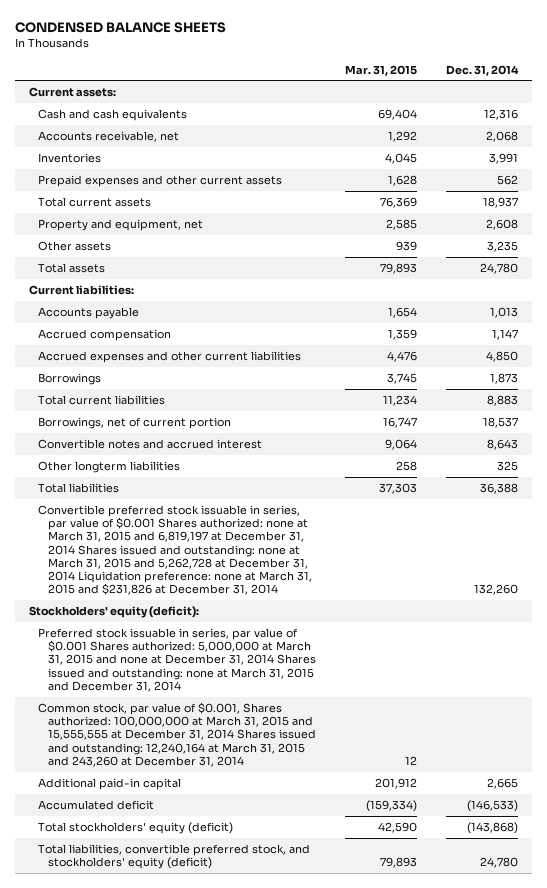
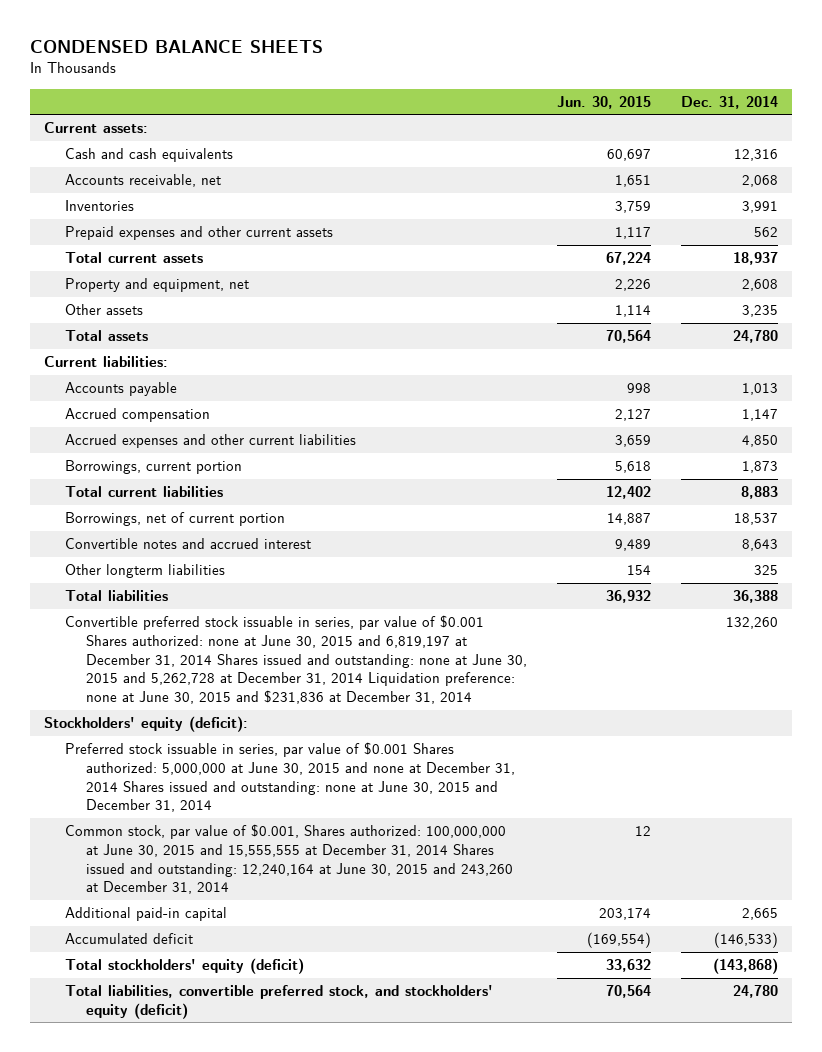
- | Mar. 31, 2015 | Dec. 31, 2014
+ | Jun. 30, 2015 | Dec. 31, 2014
- Borrowings | 3,745 | 1,873
+ Borrowings, current portion | 5,618 | 1,873
- Convertible preferred stock issuable in series, par value of $0.001 Shares authorized: none at March 31, 2015 and 6,819,197 at December 31, 2014 Shares issued and outstanding: none at March 31, 2015 and 5,262,728 at December 31, 2014 Liquidation preference: none at March 31, 2015 and $231,826 at December 31, 2014 | | 132,260
+ Convertible preferred stock issuable in series, par value of $0.001 Shares authorized: none at June 30, 2015 and 6,819,197 at December 31, 2014 Shares issued and outstanding: none at June 30, 2015 and 5,262,728 at December 31, 2014 Liquidation preference: none at June 30, 2015 and $231,836 at December 31, 2014 | | 132,260
- Preferred stock issuable in series, par value of $0.001 Shares authorized: 5,000,000 at March 31, 2015 and none at December 31, 2014 Shares issued and outstanding: none at March 31, 2015 and December 31, 2014
- Common stock, par value of $0.001, Shares authorized: 100,000,000 at March 31, 2015 and 15,555,555 at December 31, 2014 Shares issued and outstanding: 12,240,164 at March 31, 2015 and 243,260 at December 31, 2014 | 12 |
+ Preferred stock issuable in series, par value of $0.001 Shares authorized: 5,000,000 at June 30, 2015 and none at December 31, 2014 Shares issued and outstanding: none at June 30, 2015 and December 31, 2014
+ Common stock, par value of $0.001, Shares authorized: 100,000,000 at June 30, 2015 and 15,555,555 at December 31, 2014 Shares issued and outstanding: 12,240,164 at June 30, 2015 and 243,260 at December 31, 2014 | 12 |

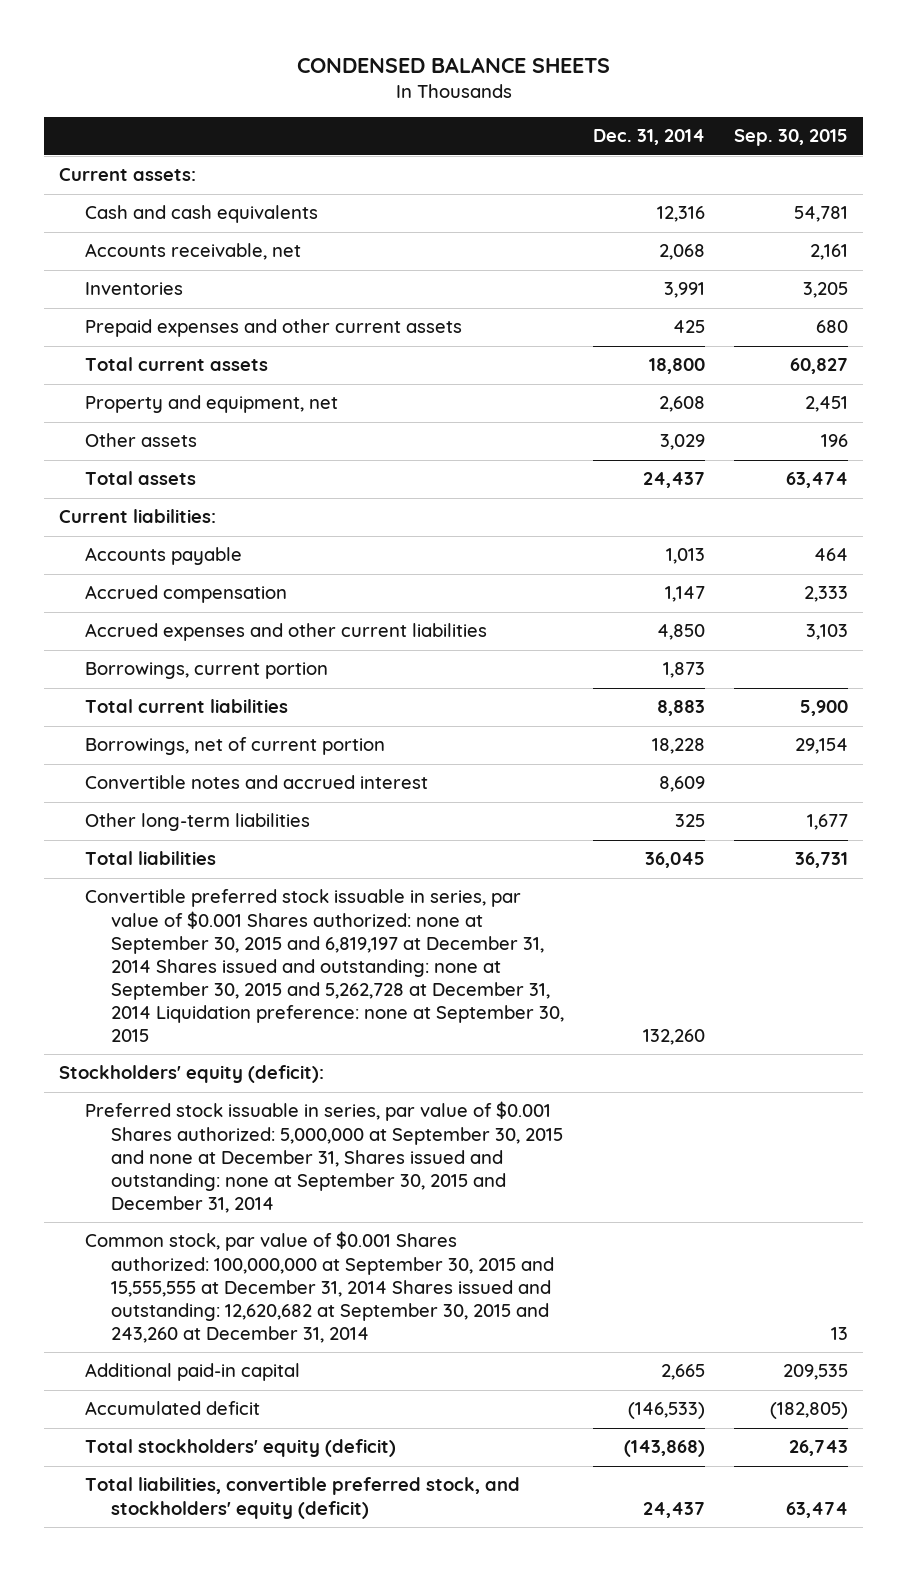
- | Jun. 30, 2015 | Dec. 31, 2014
+ | Dec. 31, 2014 | Sep. 30, 2015
- Prepaid expenses and other current assets | 1,117 | 562
- Total current assets | 67,224 | 18,937
+ Prepaid expenses and other current assets | 425 | 680
+ Total current assets | 18,800 | 60,827
- Other assets | 1,114 | 3,235
- Total assets | 70,564 | 24,780
+ Other assets | 3,029 | 196
+ Total assets | 24,437 | 63,474
- Borrowings, net of current portion | 14,887 | 18,537
- Convertible notes and accrued interest | 9,489 | 8,643
- Other longterm liabilities | 154 | 325
- Total liabilities | 36,932 | 36,388
- Convertible preferred stock issuable in series, par value of $0.001 Shares authorized: none at June 30, 2015 and 6,819,197 at December 31, 2014 Shares issued and outstanding: none at June 30, 2015 and 5,262,728 at December 31, 2014 Liquidation preference: none at June 30, 2015 and $231,836 at December 31, 2014 | | 132,260
+ Borrowings, net of current portion | 18,228 | 29,154
+ Convertible notes and accrued interest | 8,609 |
+ Other long-term liabilities | 325 | 1,677
+ Total liabilities | 36,045 | 36,731
+ Convertible preferred stock issuable in series, par value of $0.001 Shares authorized: none at September 30, 2015 and 6,819,197 at December 31, 2014 Shares issued and outstanding: none at September 30, 2015 and 5,262,728 at December 31, 2014 Liquidation preference: none at September 30, 2015 | 132,260 |
- Preferred stock issuable in series, par value of $0.001 Shares authorized: 5,000,000 at June 30, 2015 and none at December 31, 2014 Shares issued and outstanding: none at June 30, 2015 and December 31, 2014
- Common stock, par value of $0.001, Shares authorized: 100,000,000 at June 30, 2015 and 15,555,555 at December 31, 2014 Shares issued and outstanding: 12,240,164 at June 30, 2015 and 243,260 at December 31, 2014 | 12 |
+ Preferred stock issuable in series, par value of $0.001 Shares authorized: 5,000,000 at September 30, 2015 and none at December 31, Shares issued and outstanding: none at September 30, 2015 and December 31, 2014
+ Common stock, par value of $0.001 Shares authorized: 100,000,000 at September 30, 2015 and 15,555,555 at December 31, 2014 Shares issued and outstanding: 12,620,682 at September 30, 2015 and 243,260 at December 31, 2014 | | 13
- Total liabilities, convertible preferred stock, and stockholders' equity (deficit) | 70,564 | 24,780
+ Total liabilities, convertible preferred stock, and stockholders' equity (deficit) | 24,437 | 63,474

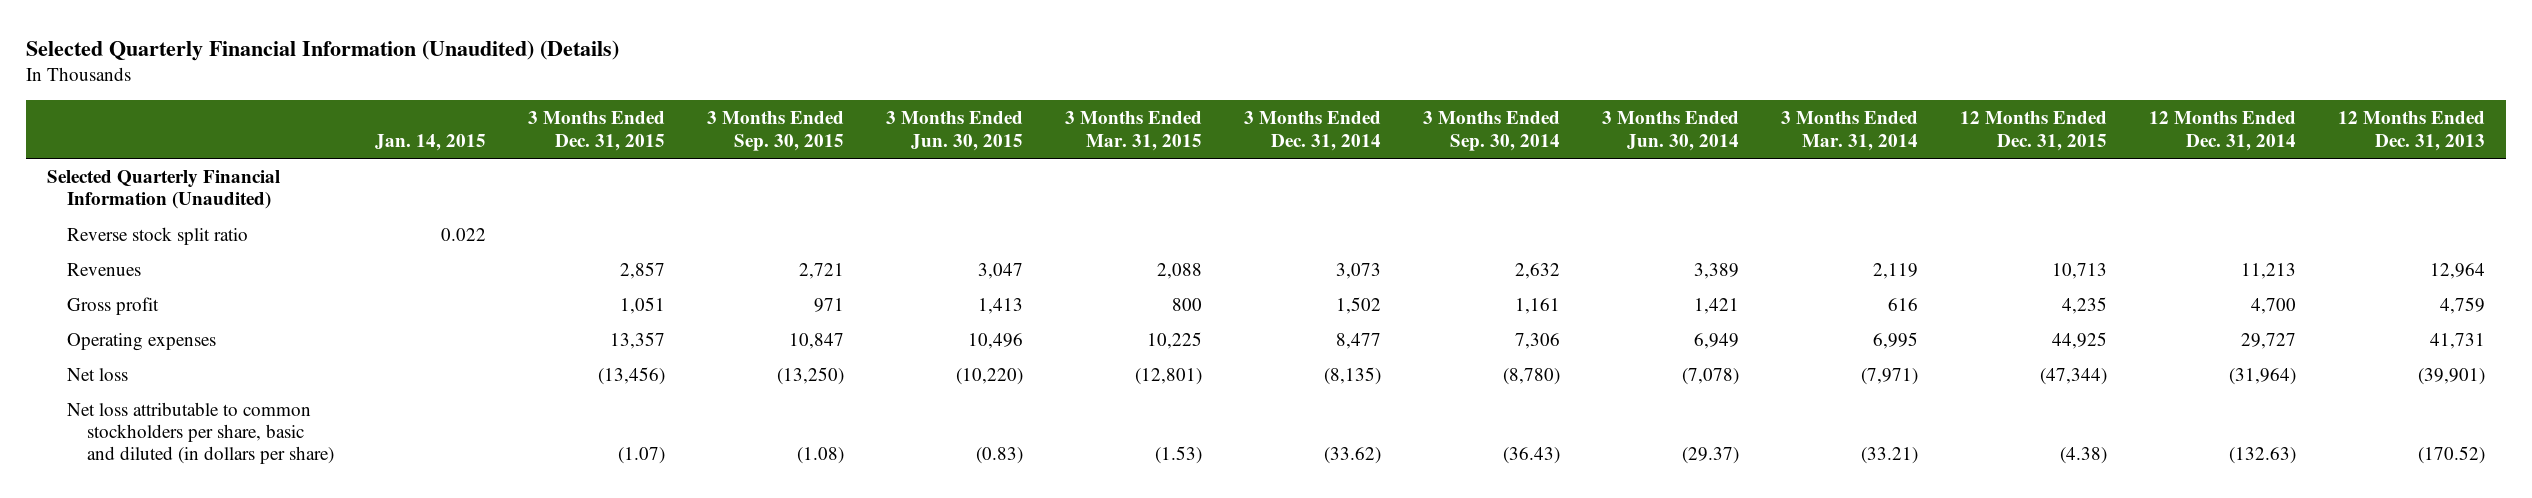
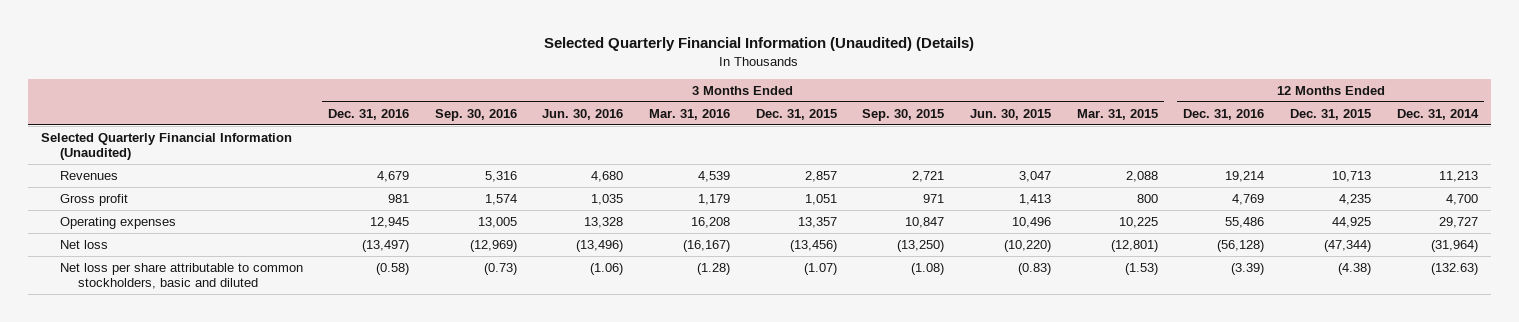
- | Jan. 14, 2015 | 3 Months Ended Dec. 31, 2015 | 3 Months Ended Sep. 30, 2015 | 3 Months Ended Jun. 30, 2015 | 3 Months Ended Mar. 31, 2015 | 3 Months Ended Dec. 31, 2014 | 3 Months Ended Sep. 30, 2014 | 3 Months Ended Jun. 30, 2014 | 3 Months Ended Mar. 31, 2014 | 12 Months Ended Dec. 31, 2015 | 12 Months Ended Dec. 31, 2014 | 12 Months Ended Dec. 31, 2013
+ | 3 Months Ended Dec. 31, 2016 | 3 Months Ended Sep. 30, 2016 | 3 Months Ended Jun. 30, 2016 | 3 Months Ended Mar. 31, 2016 | 3 Months Ended Dec. 31, 2015 | 3 Months Ended Sep. 30, 2015 | 3 Months Ended Jun. 30, 2015 | 3 Months Ended Mar. 31, 2015 | 12 Months Ended Dec. 31, 2016 | 12 Months Ended Dec. 31, 2015 | 12 Months Ended Dec. 31, 2014
- Reverse stock split ratio | 0.022 | | | | | | | | | | |
- Net loss attributable to common stockholders per share, basic and diluted (in dollars per share) | | (1.07) | (1.08) | (0.83) | (1.53) | (33.62) | (36.43) | (29.37) | (33.21) | (4.38) | (132.63) | (170.52)
+ Net loss per share attributable to common stockholders, basic and diluted | (0.58) | (0.73) | (1.06) | (1.28) | (1.07) | (1.08) | (0.83) | (1.53) | (3.39) | (4.38) | (132.63)

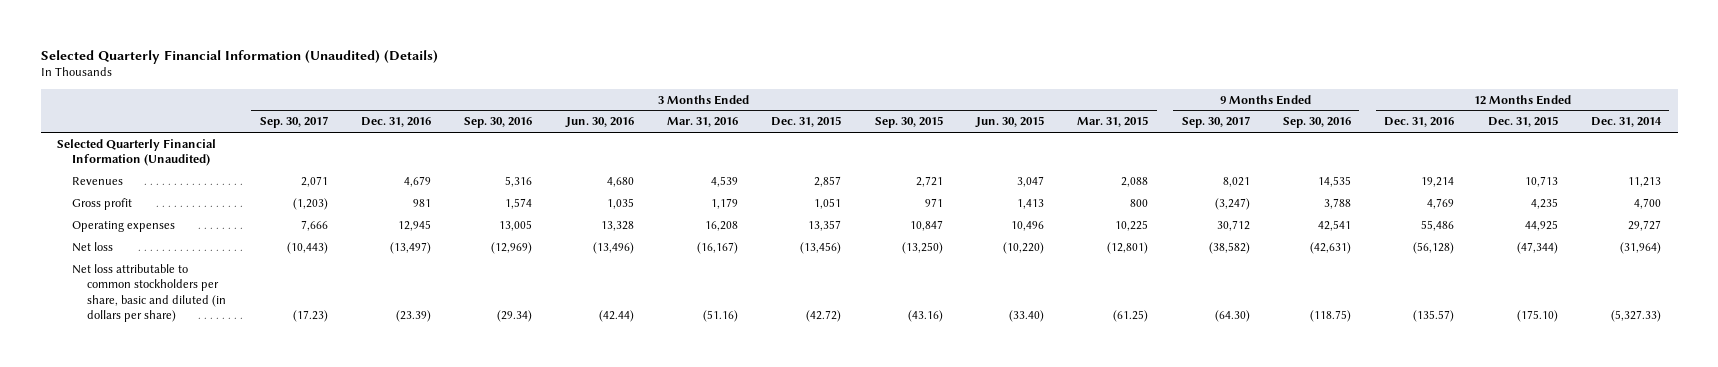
- | 3 Months Ended Dec. 31, 2016 | 3 Months Ended Sep. 30, 2016 | 3 Months Ended Jun. 30, 2016 | 3 Months Ended Mar. 31, 2016 | 3 Months Ended Dec. 31, 2015 | 3 Months Ended Sep. 30, 2015 | 3 Months Ended Jun. 30, 2015 | 3 Months Ended Mar. 31, 2015 | 12 Months Ended Dec. 31, 2016 | 12 Months Ended Dec. 31, 2015 | 12 Months Ended Dec. 31, 2014
+ | 3 Months Ended Sep. 30, 2017 | 3 Months Ended Dec. 31, 2016 | 3 Months Ended Sep. 30, 2016 | 3 Months Ended Jun. 30, 2016 | 3 Months Ended Mar. 31, 2016 | 3 Months Ended Dec. 31, 2015 | 3 Months Ended Sep. 30, 2015 | 3 Months Ended Jun. 30, 2015 | 3 Months Ended Mar. 31, 2015 | 9 Months Ended Sep. 30, 2017 | 9 Months Ended Sep. 30, 2016 | 12 Months Ended Dec. 31, 2016 | 12 Months Ended Dec. 31, 2015 | 12 Months Ended Dec. 31, 2014
- Net loss per share attributable to common stockholders, basic and diluted | (0.58) | (0.73) | (1.06) | (1.28) | (1.07) | (1.08) | (0.83) | (1.53) | (3.39) | (4.38) | (132.63)
+ Net loss attributable to common stockholders per share, basic and diluted (in dollars per share) | (17.23) | (23.39) | (29.34) | (42.44) | (51.16) | (42.72) | (43.16) | (33.40) | (61.25) | (64.30) | (118.75) | (135.57) | (175.10) | (5,327.33)

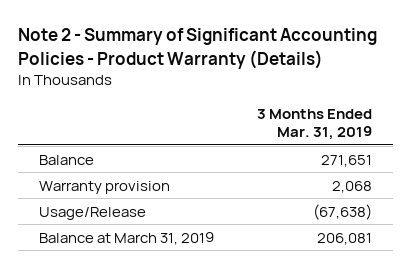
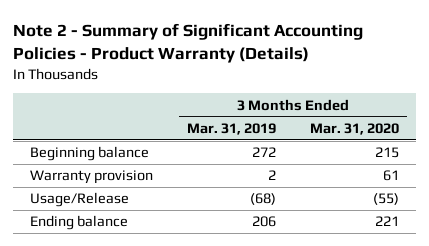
- | 3 Months Ended Mar. 31, 2019
+ | 3 Months Ended Mar. 31, 2019 | 3 Months Ended Mar. 31, 2020
- Balance | 271,651
- Warranty provision | 2,068
- Usage/Release | (67,638)
- Balance at March 31, 2019 | 206,081
+ Beginning balance | 272 | 215
+ Warranty provision | 2 | 61
+ Usage/Release | (68) | (55)
+ Ending balance | 206 | 221

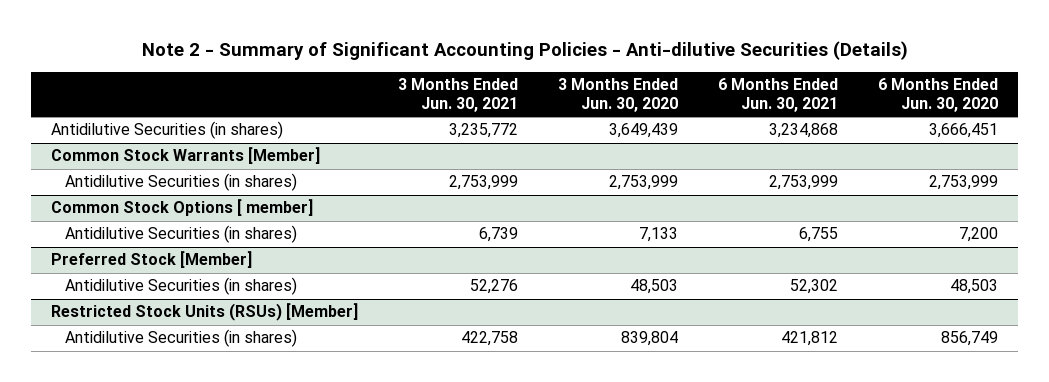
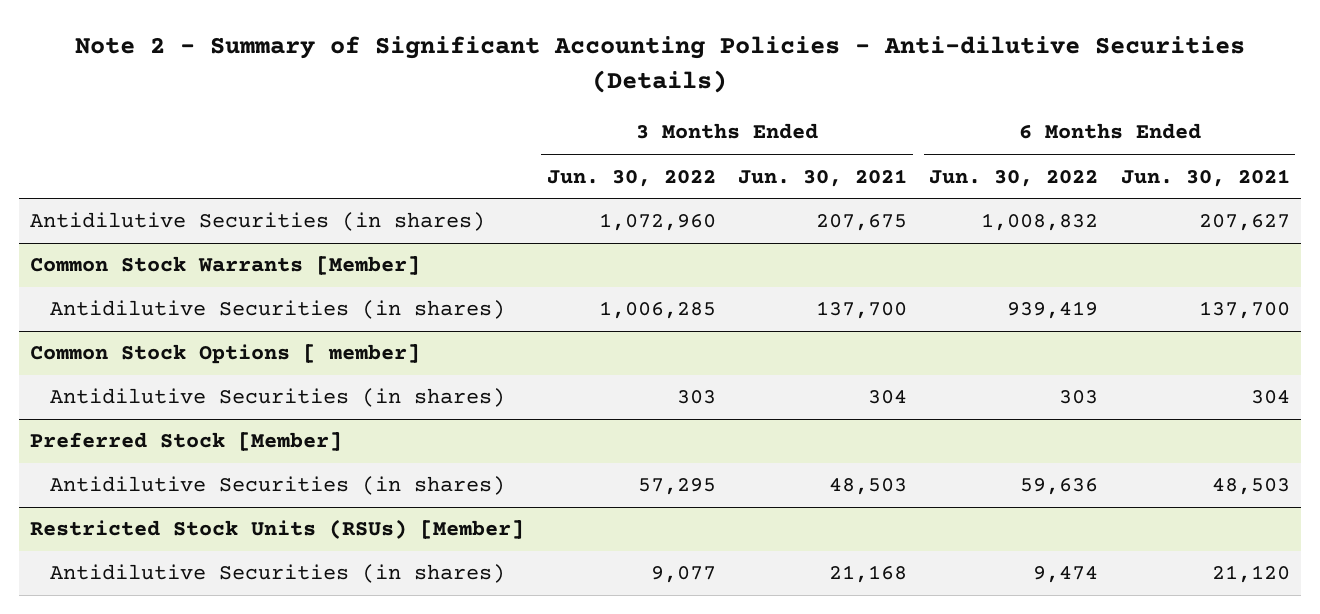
- | 3 Months Ended Jun. 30, 2021 | 3 Months Ended Jun. 30, 2020 | 6 Months Ended Jun. 30, 2021 | 6 Months Ended Jun. 30, 2020
+ | 3 Months Ended Jun. 30, 2022 | 3 Months Ended Jun. 30, 2021 | 6 Months Ended Jun. 30, 2022 | 6 Months Ended Jun. 30, 2021
- Antidilutive Securities (in shares) | 3,235,772 | 3,649,439 | 3,234,868 | 3,666,451
+ Antidilutive Securities (in shares) | 1,072,960 | 207,675 | 1,008,832 | 207,627
@ Common Stock Warrants [Member]
- Antidilutive Securities (in shares) | 2,753,999 | 2,753,999 | 2,753,999 | 2,753,999
+ Antidilutive Securities (in shares) | 1,006,285 | 137,700 | 939,419 | 137,700
@ Common Stock Options [ member]
- Antidilutive Securities (in shares) | 6,739 | 7,133 | 6,755 | 7,200
+ Antidilutive Securities (in shares) | 303 | 304 | 303 | 304
@ Preferred Stock [Member]
- Antidilutive Securities (in shares) | 52,276 | 48,503 | 52,302 | 48,503
+ Antidilutive Securities (in shares) | 57,295 | 48,503 | 59,636 | 48,503
@ Restricted Stock Units (RSUs) [Member]
- Antidilutive Securities (in shares) | 422,758 | 839,804 | 421,812 | 856,749
+ Antidilutive Securities (in shares) | 9,077 | 21,168 | 9,474 | 21,120

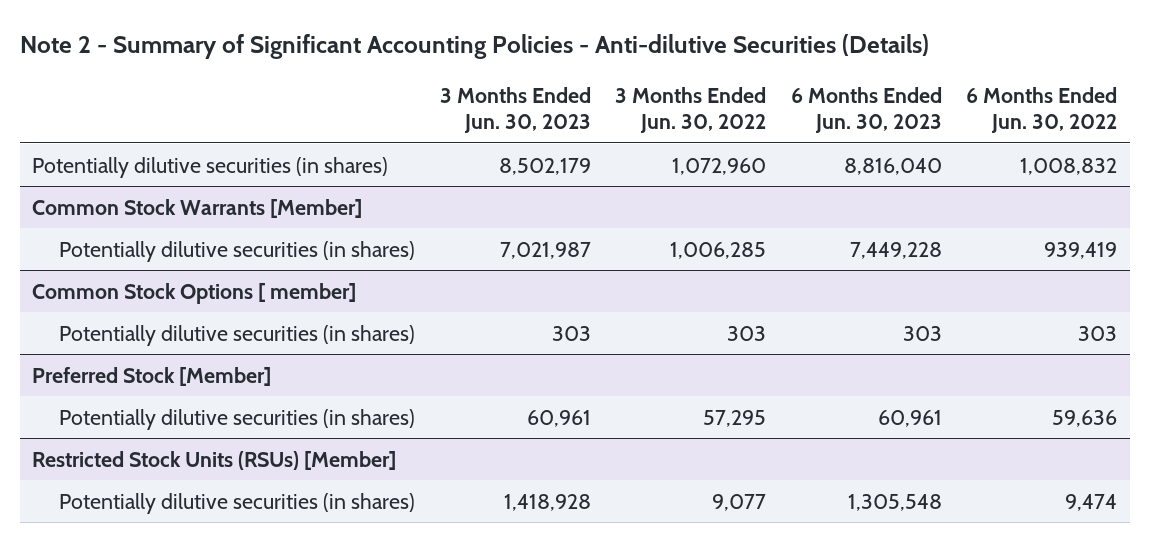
- | 3 Months Ended Jun. 30, 2022 | 3 Months Ended Jun. 30, 2021 | 6 Months Ended Jun. 30, 2022 | 6 Months Ended Jun. 30, 2021
+ | 3 Months Ended Jun. 30, 2023 | 3 Months Ended Jun. 30, 2022 | 6 Months Ended Jun. 30, 2023 | 6 Months Ended Jun. 30, 2022
- Antidilutive Securities (in shares) | 1,072,960 | 207,675 | 1,008,832 | 207,627
+ Potentially dilutive securities (in shares) | 8,502,179 | 1,072,960 | 8,816,040 | 1,008,832
@ Common Stock Warrants [Member]
- Antidilutive Securities (in shares) | 1,006,285 | 137,700 | 939,419 | 137,700
+ Potentially dilutive securities (in shares) | 7,021,987 | 1,006,285 | 7,449,228 | 939,419
@ Common Stock Options [ member]
- Antidilutive Securities (in shares) | 303 | 304 | 303 | 304
+ Potentially dilutive securities (in shares) | 303 | 303 | 303 | 303
@ Preferred Stock [Member]
- Antidilutive Securities (in shares) | 57,295 | 48,503 | 59,636 | 48,503
+ Potentially dilutive securities (in shares) | 60,961 | 57,295 | 60,961 | 59,636
@ Restricted Stock Units (RSUs) [Member]
- Antidilutive Securities (in shares) | 9,077 | 21,168 | 9,474 | 21,120
+ Potentially dilutive securities (in shares) | 1,418,928 | 9,077 | 1,305,548 | 9,474

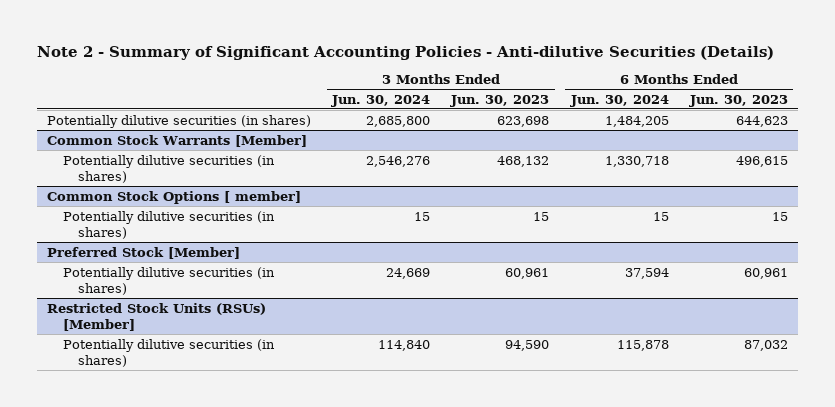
- | 3 Months Ended Jun. 30, 2023 | 3 Months Ended Jun. 30, 2022 | 6 Months Ended Jun. 30, 2023 | 6 Months Ended Jun. 30, 2022
+ | 3 Months Ended Jun. 30, 2024 | 3 Months Ended Jun. 30, 2023 | 6 Months Ended Jun. 30, 2024 | 6 Months Ended Jun. 30, 2023
- Potentially dilutive securities (in shares) | 8,502,179 | 1,072,960 | 8,816,040 | 1,008,832
+ Potentially dilutive securities (in shares) | 2,685,800 | 623,698 | 1,484,205 | 644,623
@ Common Stock Warrants [Member]
- Potentially dilutive securities (in shares) | 7,021,987 | 1,006,285 | 7,449,228 | 939,419
+ Potentially dilutive securities (in shares) | 2,546,276 | 468,132 | 1,330,718 | 496,615
@ Common Stock Options [ member]
- Potentially dilutive securities (in shares) | 303 | 303 | 303 | 303
+ Potentially dilutive securities (in shares) | 15 | 15 | 15 | 15
@ Restricted Stock Units (RSUs) [Member]
- Potentially dilutive securities (in shares) | 1,418,928 | 9,077 | 1,305,548 | 9,474
+ Potentially dilutive securities (in shares) | 114,840 | 94,590 | 115,878 | 87,032

